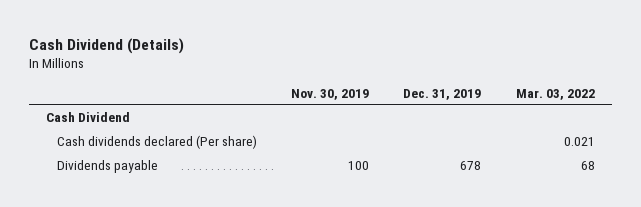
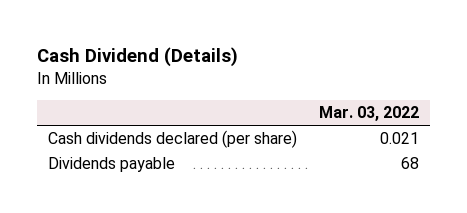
- | Nov. 30, 2019 | Dec. 31, 2019 | Mar. 03, 2022
+ | Mar. 03, 2022
- Cash Dividend
- Cash dividends declared (Per share) | | | 0.021
+ Cash dividends declared (per share) | 0.021

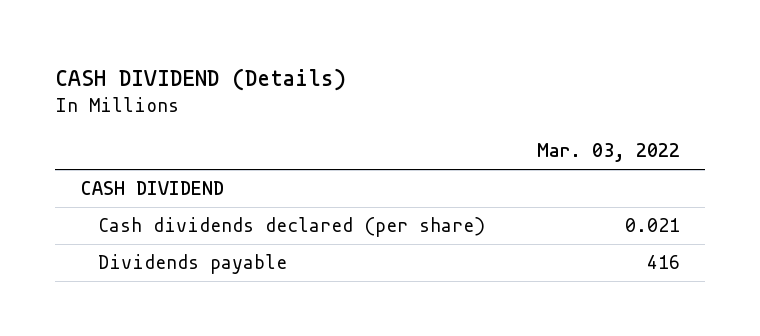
- Cash Dividend (Details)
+ CASH DIVIDEND (Details)
+ CASH DIVIDEND
- Dividends payable | 68
+ Dividends payable | 416

